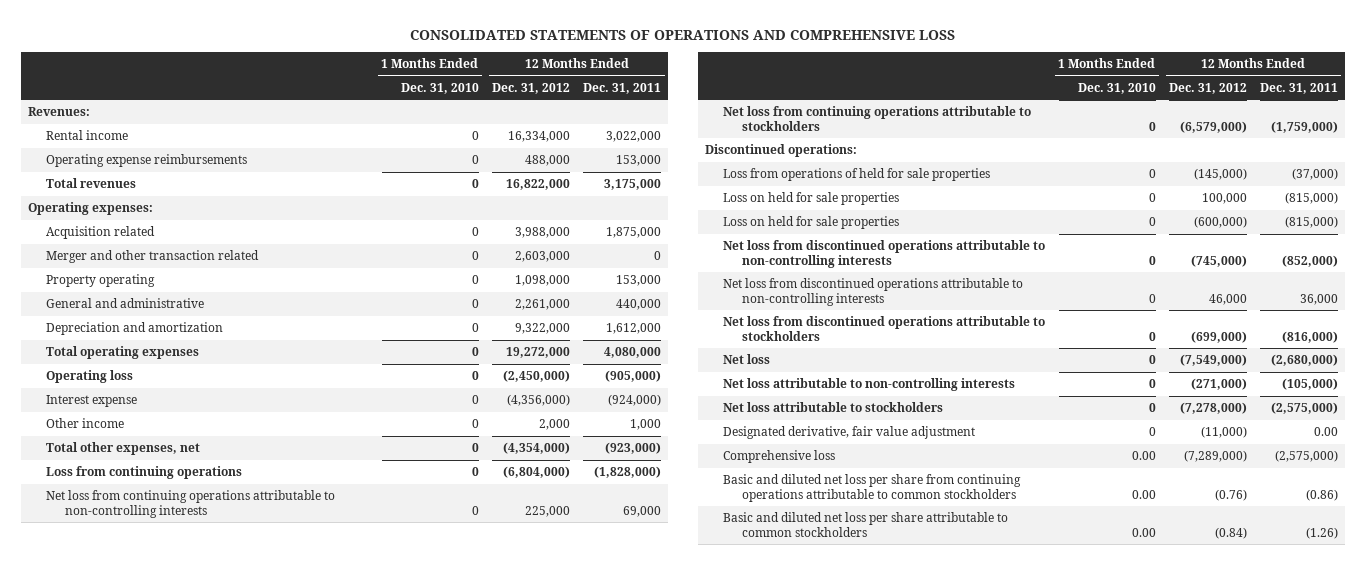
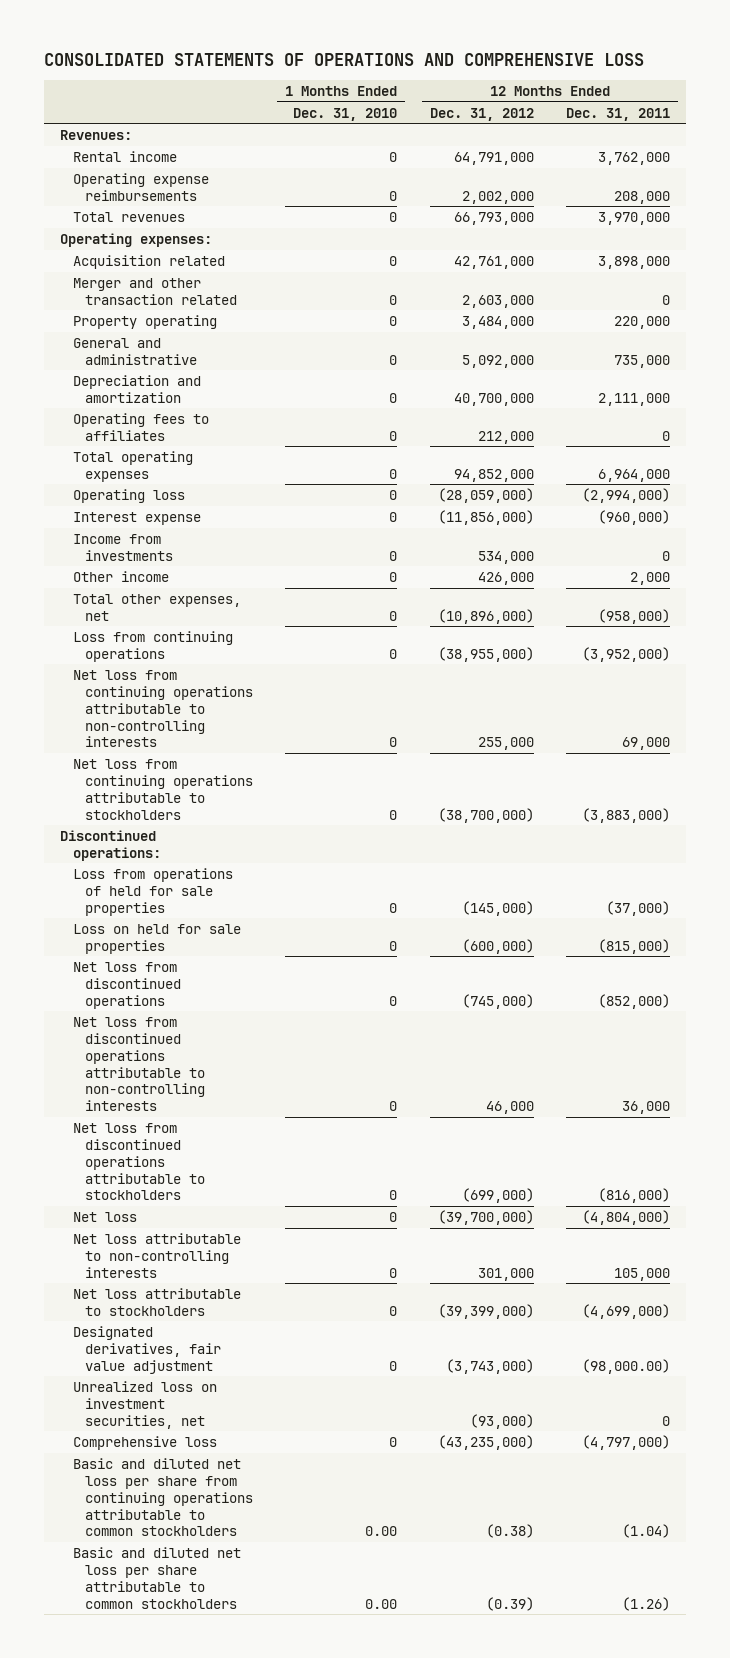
- Rental income | 0 | 16,334,000 | 3,022,000
- Operating expense reimbursements | 0 | 488,000 | 153,000
- Total revenues | 0 | 16,822,000 | 3,175,000
+ Rental income | 0 | 64,791,000 | 3,762,000
+ Operating expense reimbursements | 0 | 2,002,000 | 208,000
+ Total revenues | 0 | 66,793,000 | 3,970,000
- Acquisition related | 0 | 3,988,000 | 1,875,000
+ Acquisition related | 0 | 42,761,000 | 3,898,000
- Property operating | 0 | 1,098,000 | 153,000
- General and administrative | 0 | 2,261,000 | 440,000
- Depreciation and amortization | 0 | 9,322,000 | 1,612,000
- Total operating expenses | 0 | 19,272,000 | 4,080,000
- Operating loss | 0 | (2,450,000) | (905,000)
- Interest expense | 0 | (4,356,000) | (924,000)
- Other income | 0 | 2,000 | 1,000
- Total other expenses, net | 0 | (4,354,000) | (923,000)
- Loss from continuing operations | 0 | (6,804,000) | (1,828,000)
- Net loss from continuing operations attributable to non-controlling interests | 0 | 225,000 | 69,000
- Net loss from continuing operations attributable to stockholders | 0 | (6,579,000) | (1,759,000)
+ Property operating | 0 | 3,484,000 | 220,000
+ General and administrative | 0 | 5,092,000 | 735,000
+ Depreciation and amortization | 0 | 40,700,000 | 2,111,000
+ Operating fees to affiliates | 0 | 212,000 | 0
+ Total operating expenses | 0 | 94,852,000 | 6,964,000
+ Operating loss | 0 | (28,059,000) | (2,994,000)
+ Interest expense | 0 | (11,856,000) | (960,000)
+ Income from investments | 0 | 534,000 | 0
+ Other income | 0 | 426,000 | 2,000
+ Total other expenses, net | 0 | (10,896,000) | (958,000)
+ Loss from continuing operations | 0 | (38,955,000) | (3,952,000)
+ Net loss from continuing operations attributable to non-controlling interests | 0 | 255,000 | 69,000
+ Net loss from continuing operations attributable to stockholders | 0 | (38,700,000) | (3,883,000)
- Loss on held for sale properties | 0 | 100,000 | (815,000)
- Net loss from discontinued operations attributable to non-controlling interests | 0 | (745,000) | (852,000)
+ Net loss from discontinued operations | 0 | (745,000) | (852,000)
- Net loss | 0 | (7,549,000) | (2,680,000)
- Net loss attributable to non-controlling interests | 0 | (271,000) | (105,000)
- Net loss attributable to stockholders | 0 | (7,278,000) | (2,575,000)
- Designated derivative, fair value adjustment | 0 | (11,000) | 0.00
- Comprehensive loss | 0.00 | (7,289,000) | (2,575,000)
- Basic and diluted net loss per share from continuing operations attributable to common stockholders | 0.00 | (0.76) | (0.86)
- Basic and diluted net loss per share attributable to common stockholders | 0.00 | (0.84) | (1.26)
+ Net loss | 0 | (39,700,000) | (4,804,000)
+ Net loss attributable to non-controlling interests | 0 | 301,000 | 105,000
+ Net loss attributable to stockholders | 0 | (39,399,000) | (4,699,000)
+ Designated derivatives, fair value adjustment | 0 | (3,743,000) | (98,000.00)
+ Unrealized loss on investment securities, net | | (93,000) | 0
+ Comprehensive loss | 0 | (43,235,000) | (4,797,000)
+ Basic and diluted net loss per share from continuing operations attributable to common stockholders | 0.00 | (0.38) | (1.04)
+ Basic and diluted net loss per share attributable to common stockholders | 0.00 | (0.39) | (1.26)

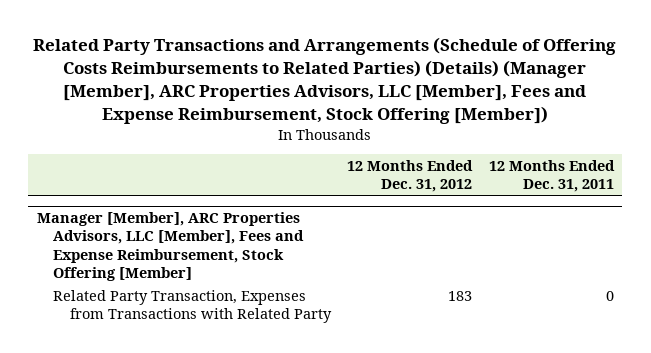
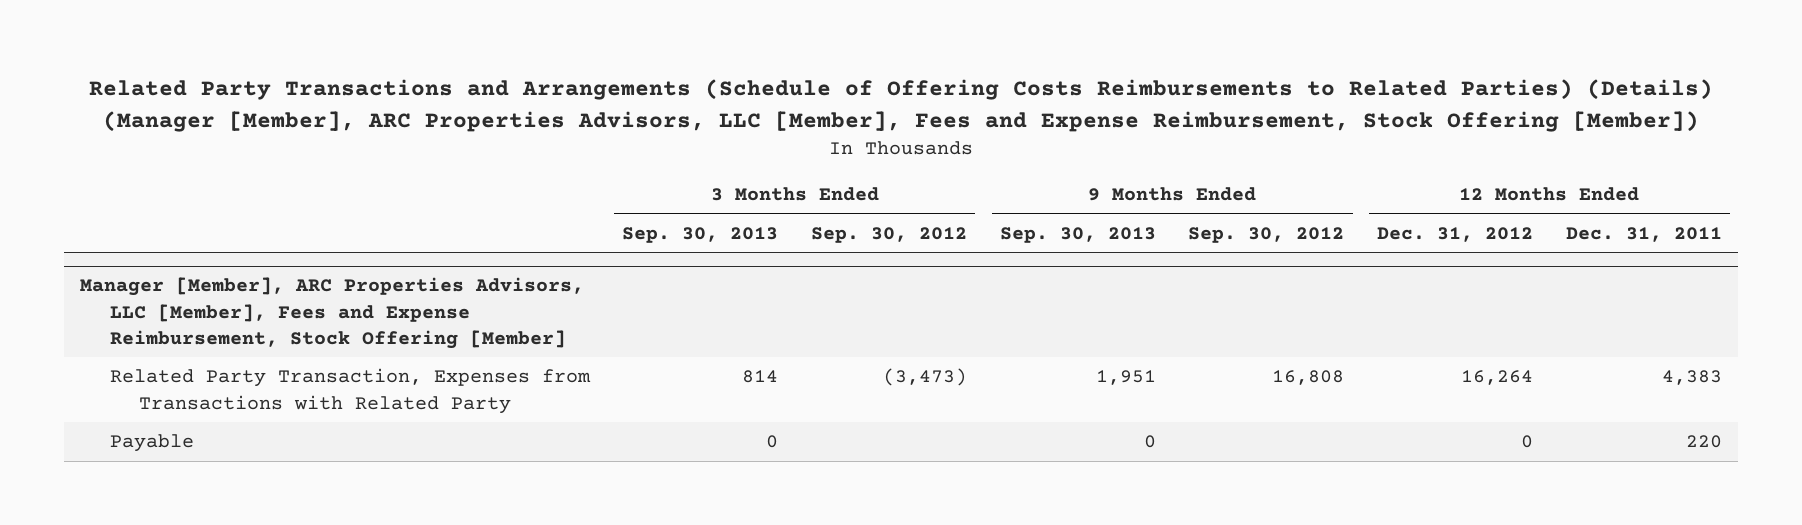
- | 12 Months Ended Dec. 31, 2012 | 12 Months Ended Dec. 31, 2011
+ | 3 Months Ended Sep. 30, 2013 | 3 Months Ended Sep. 30, 2012 | 9 Months Ended Sep. 30, 2013 | 9 Months Ended Sep. 30, 2012 | 12 Months Ended Dec. 31, 2012 | 12 Months Ended Dec. 31, 2011
@ Manager [Member], ARC Properties Advisors, LLC [Member], Fees and Expense Reimbursement, Stock Offering [Member]
- Related Party Transaction, Expenses from Transactions with Related Party | 183 | 0
+ Related Party Transaction, Expenses from Transactions with Related Party | 814 | (3,473) | 1,951 | 16,808 | 16,264 | 4,383
+ Payable | 0 | | 0 | | 0 | 220

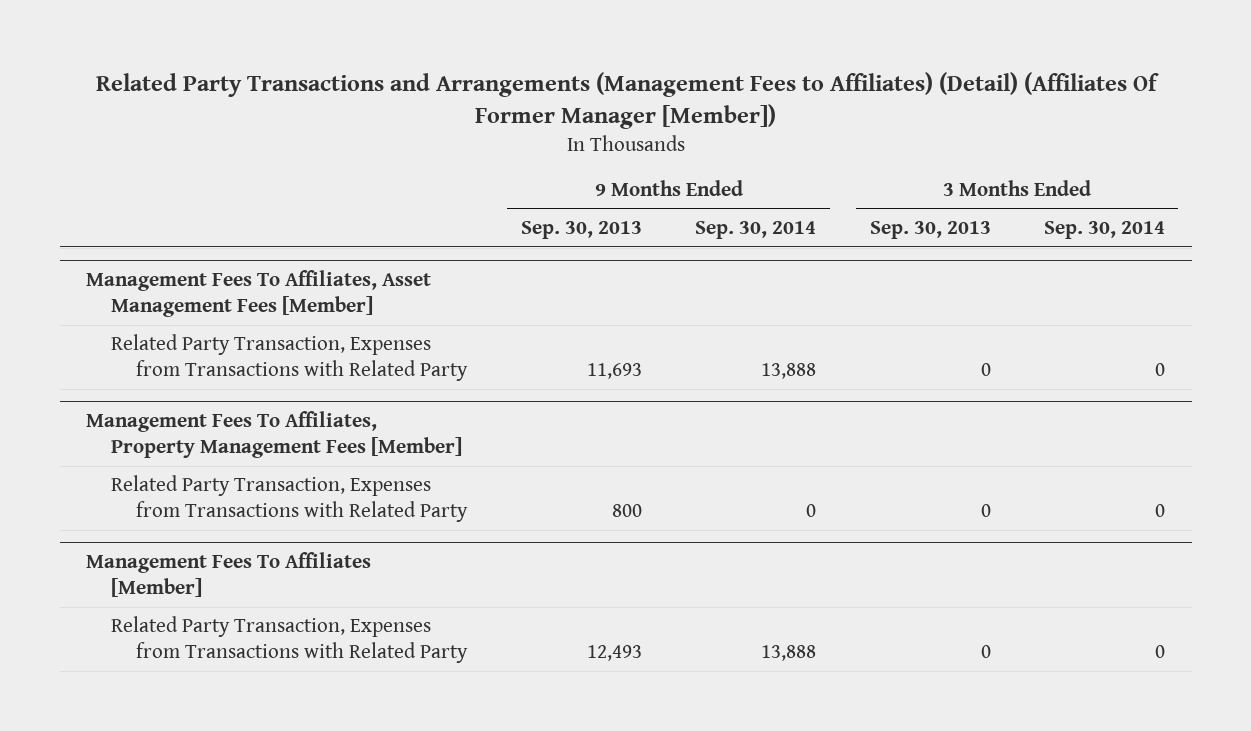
- Related Party Transactions and Arrangements (Schedule of Offering Costs Reimbursements to Related Parties) (Details) (Manager [Member], ARC Properties Advisors, LLC [Member], Fees and Expense Reimbursement, Stock Offering [Member])
+ Related Party Transactions and Arrangements (Management Fees to Affiliates) (Detail) (Affiliates Of Former Manager [Member])
- | 3 Months Ended Sep. 30, 2013 | 3 Months Ended Sep. 30, 2012 | 9 Months Ended Sep. 30, 2013 | 9 Months Ended Sep. 30, 2012 | 12 Months Ended Dec. 31, 2012 | 12 Months Ended Dec. 31, 2011
+ | 9 Months Ended Sep. 30, 2013 | 9 Months Ended Sep. 30, 2014 | 3 Months Ended Sep. 30, 2013 | 3 Months Ended Sep. 30, 2014
- Manager [Member], ARC Properties Advisors, LLC [Member], Fees and Expense Reimbursement, Stock Offering [Member]
- Related Party Transaction, Expenses from Transactions with Related Party | 814 | (3,473) | 1,951 | 16,808 | 16,264 | 4,383
- Payable | 0 | | 0 | | 0 | 220
+ Management Fees To Affiliates, Asset Management Fees [Member]
+ Related Party Transaction, Expenses from Transactions with Related Party | 11,693 | 13,888 | 0 | 0
+ Management Fees To Affiliates, Property Management Fees [Member]
+ Related Party Transaction, Expenses from Transactions with Related Party | 800 | 0 | 0 | 0
+ Management Fees To Affiliates [Member]
+ Related Party Transaction, Expenses from Transactions with Related Party | 12,493 | 13,888 | 0 | 0

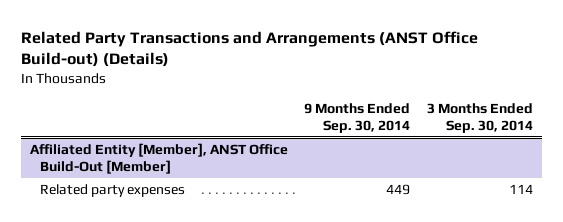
- Related Party Transactions and Arrangements (Management Fees to Affiliates) (Detail) (Affiliates Of Former Manager [Member])
+ Related Party Transactions and Arrangements (ANST Office Build-out) (Details)
- | 9 Months Ended Sep. 30, 2013 | 9 Months Ended Sep. 30, 2014 | 3 Months Ended Sep. 30, 2013 | 3 Months Ended Sep. 30, 2014
+ | 9 Months Ended Sep. 30, 2014 | 3 Months Ended Sep. 30, 2014
- Management Fees To Affiliates, Asset Management Fees [Member]
- Related Party Transaction, Expenses from Transactions with Related Party | 11,693 | 13,888 | 0 | 0
- Management Fees To Affiliates, Property Management Fees [Member]
- Related Party Transaction, Expenses from Transactions with Related Party | 800 | 0 | 0 | 0
- Management Fees To Affiliates [Member]
- Related Party Transaction, Expenses from Transactions with Related Party | 12,493 | 13,888 | 0 | 0
+ Affiliated Entity [Member], ANST Office Build-Out [Member]
+ Related party expenses | 449 | 114

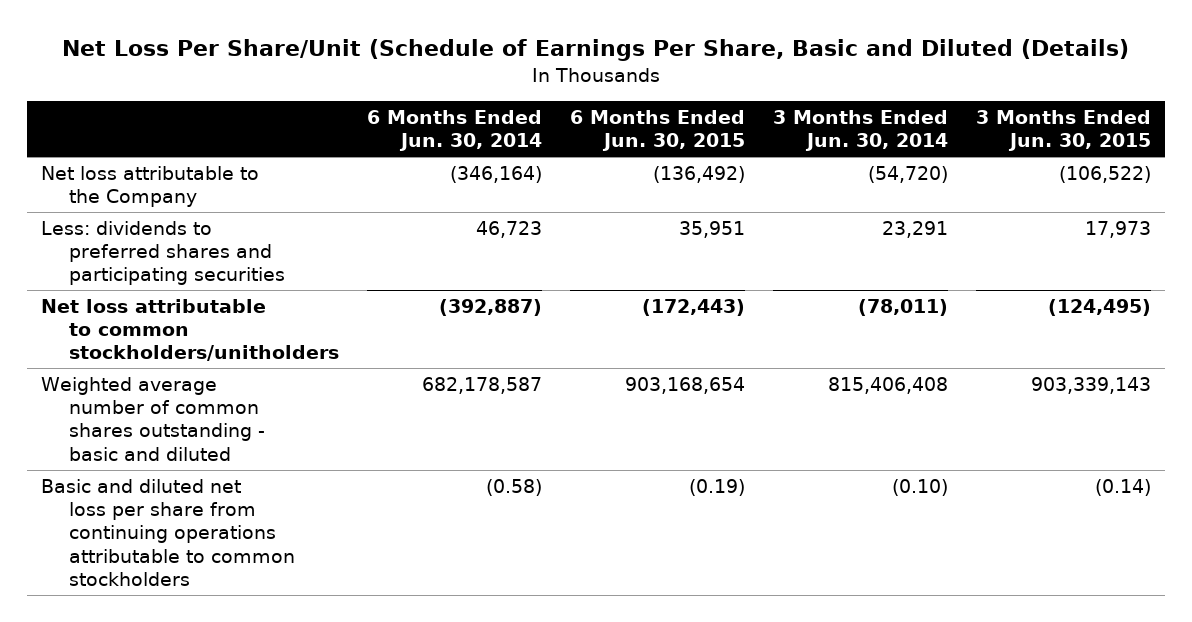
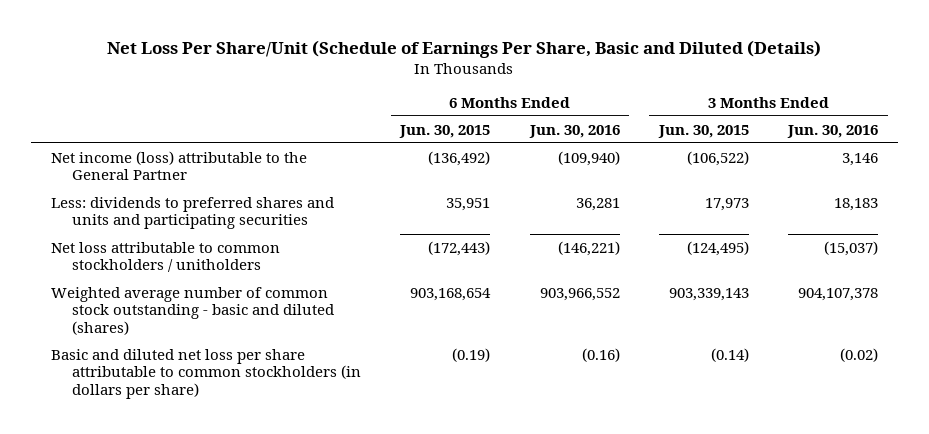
- | 6 Months Ended Jun. 30, 2014 | 6 Months Ended Jun. 30, 2015 | 3 Months Ended Jun. 30, 2014 | 3 Months Ended Jun. 30, 2015
+ | 6 Months Ended Jun. 30, 2015 | 6 Months Ended Jun. 30, 2016 | 3 Months Ended Jun. 30, 2015 | 3 Months Ended Jun. 30, 2016
- Net loss attributable to the Company | (346,164) | (136,492) | (54,720) | (106,522)
- Less: dividends to preferred shares and participating securities | 46,723 | 35,951 | 23,291 | 17,973
- Net loss attributable to common stockholders/unitholders | (392,887) | (172,443) | (78,011) | (124,495)
- Weighted average number of common shares outstanding - basic and diluted | 682,178,587 | 903,168,654 | 815,406,408 | 903,339,143
- Basic and diluted net loss per share from continuing operations attributable to common stockholders | (0.58) | (0.19) | (0.10) | (0.14)
+ Net income (loss) attributable to the General Partner | (136,492) | (109,940) | (106,522) | 3,146
+ Less: dividends to preferred shares and units and participating securities | 35,951 | 36,281 | 17,973 | 18,183
+ Net loss attributable to common stockholders / unitholders | (172,443) | (146,221) | (124,495) | (15,037)
+ Weighted average number of common stock outstanding - basic and diluted (shares) | 903,168,654 | 903,966,552 | 903,339,143 | 904,107,378
+ Basic and diluted net loss per share attributable to common stockholders (in dollars per share) | (0.19) | (0.16) | (0.14) | (0.02)

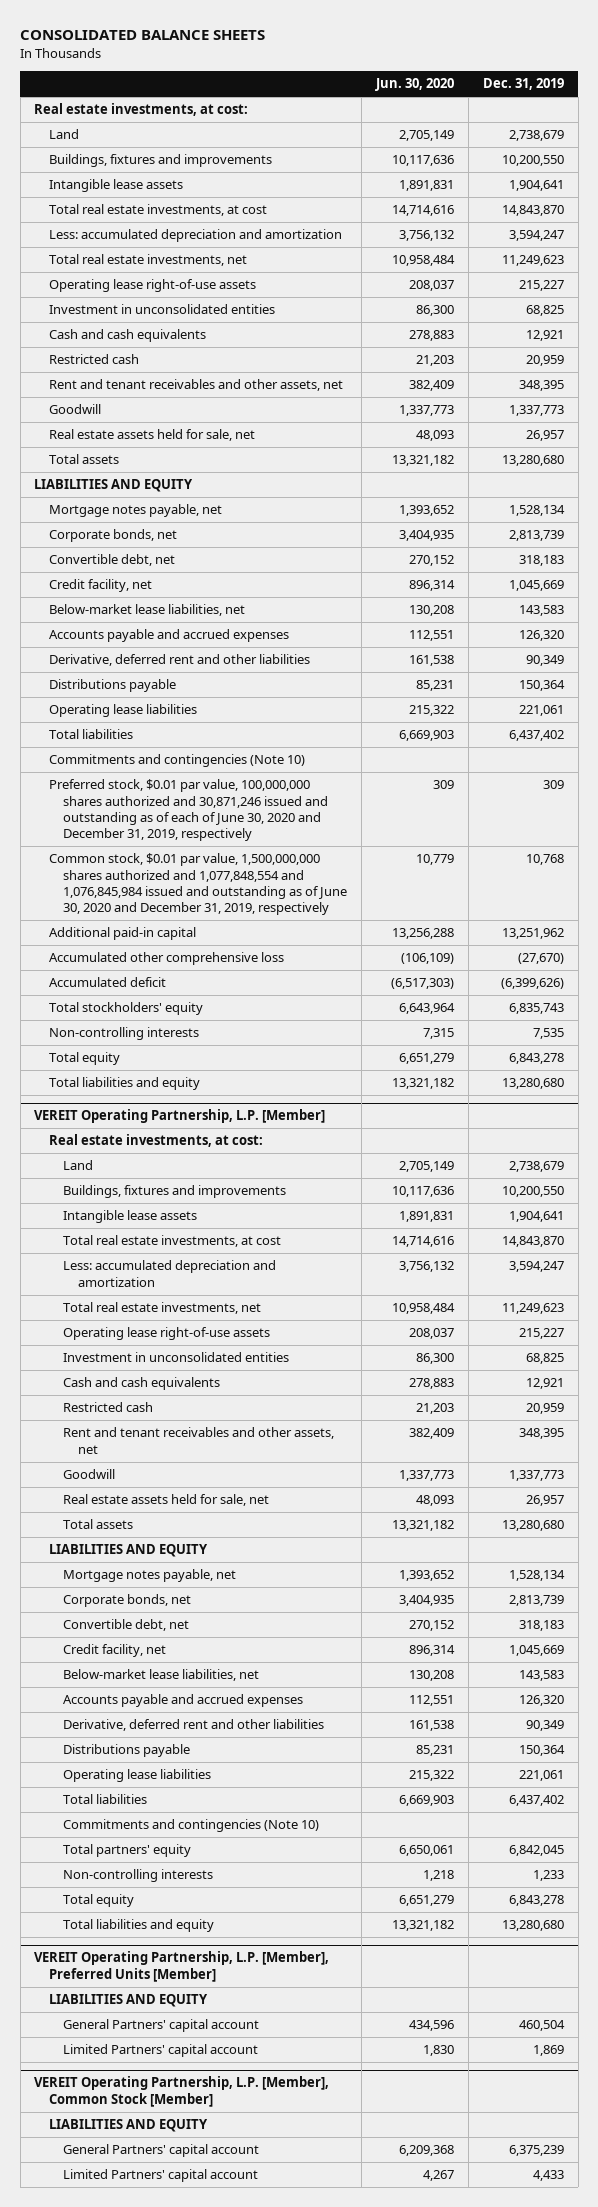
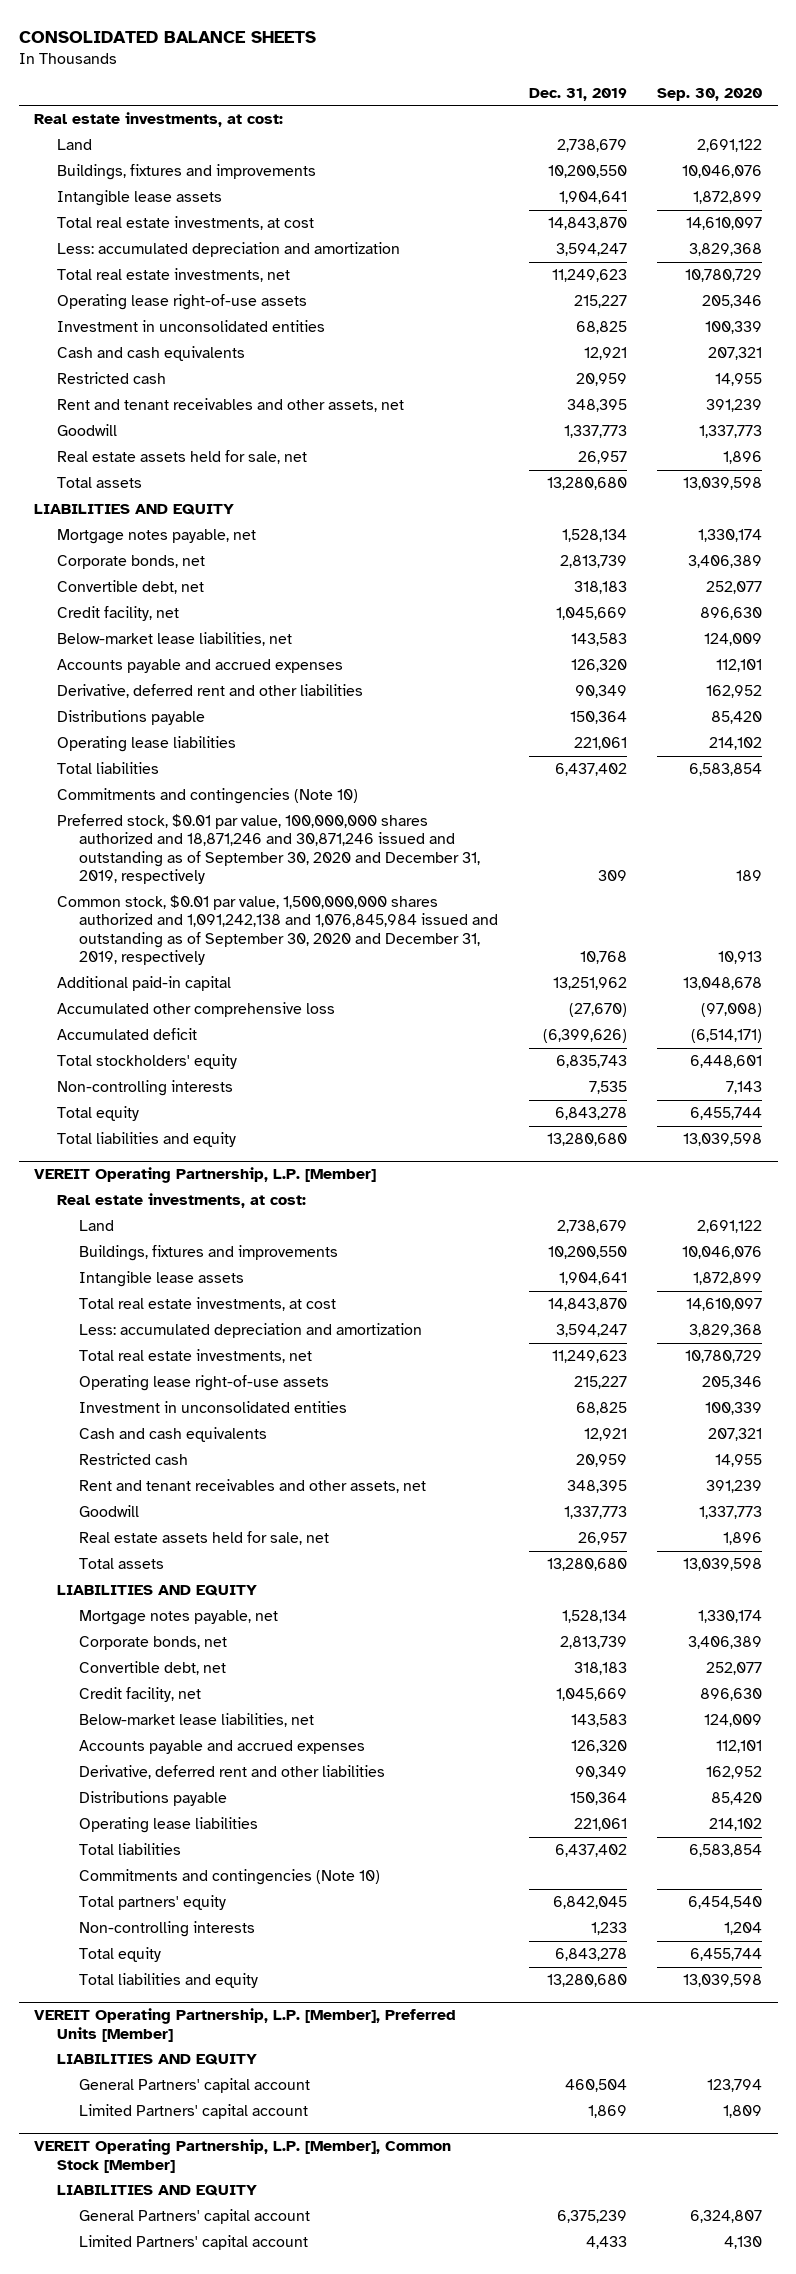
- | Jun. 30, 2020 | Dec. 31, 2019
+ | Dec. 31, 2019 | Sep. 30, 2020
- Preferred stock, $0.01 par value, 100,000,000 shares authorized and 30,871,246 issued and outstanding as of each of June 30, 2020 and December 31, 2019, respectively | 309 | 309
- Common stock, $0.01 par value, 1,500,000,000 shares authorized and 1,077,848,554 and 1,076,845,984 issued and outstanding as of June 30, 2020 and December 31, 2019, respectively | 10,779 | 10,768
+ Preferred stock, $0.01 par value, 100,000,000 shares authorized and 18,871,246 and 30,871,246 issued and outstanding as of September 30, 2020 and December 31, 2019, respectively | 309 | 189
+ Common stock, $0.01 par value, 1,500,000,000 shares authorized and 1,091,242,138 and 1,076,845,984 issued and outstanding as of September 30, 2020 and December 31, 2019, respectively | 10,768 | 10,913

